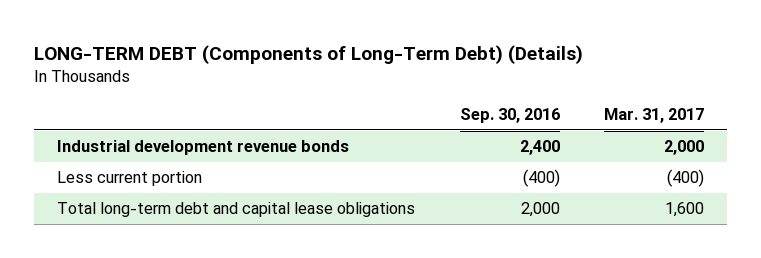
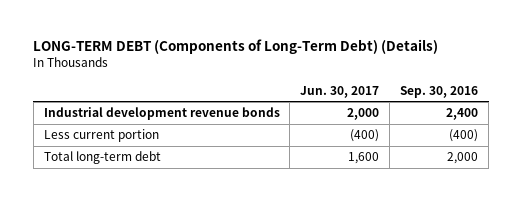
- | Sep. 30, 2016 | Mar. 31, 2017
+ | Jun. 30, 2017 | Sep. 30, 2016
- Total long-term debt and capital lease obligations | 2,000 | 1,600
+ Total long-term debt | 1,600 | 2,000

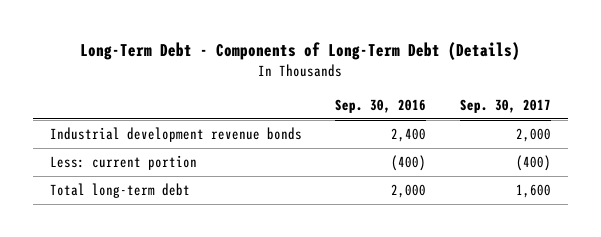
- LONG-TERM DEBT (Components of Long-Term Debt) (Details)
+ Long-Term Debt - Components of Long-Term Debt (Details)
- | Jun. 30, 2017 | Sep. 30, 2016
+ | Sep. 30, 2016 | Sep. 30, 2017
- Less current portion | (400) | (400)
+ Less: current portion | (400) | (400)

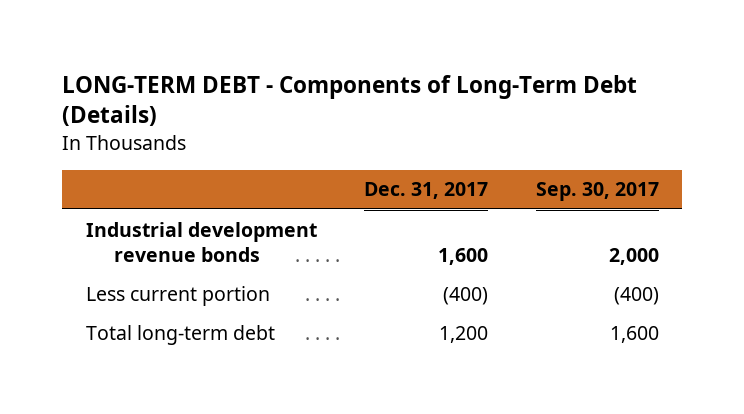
- Long-Term Debt - Components of Long-Term Debt (Details)
+ LONG-TERM DEBT - Components of Long-Term Debt (Details)
- | Sep. 30, 2016 | Sep. 30, 2017
+ | Dec. 31, 2017 | Sep. 30, 2017
- Less: current portion | (400) | (400)
+ Less current portion | (400) | (400)

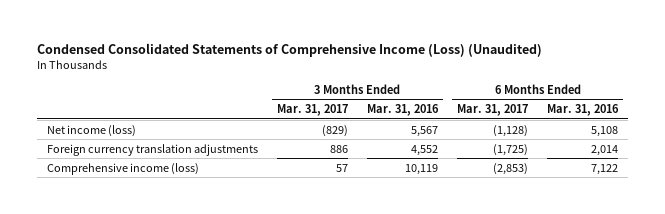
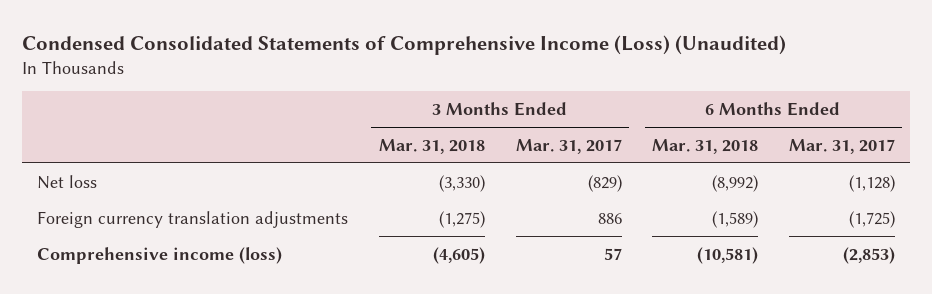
- | 3 Months Ended Mar. 31, 2017 | 3 Months Ended Mar. 31, 2016 | 6 Months Ended Mar. 31, 2017 | 6 Months Ended Mar. 31, 2016
+ | 3 Months Ended Mar. 31, 2018 | 3 Months Ended Mar. 31, 2017 | 6 Months Ended Mar. 31, 2018 | 6 Months Ended Mar. 31, 2017
- Net income (loss) | (829) | 5,567 | (1,128) | 5,108
+ Net loss | (3,330) | (829) | (8,992) | (1,128)

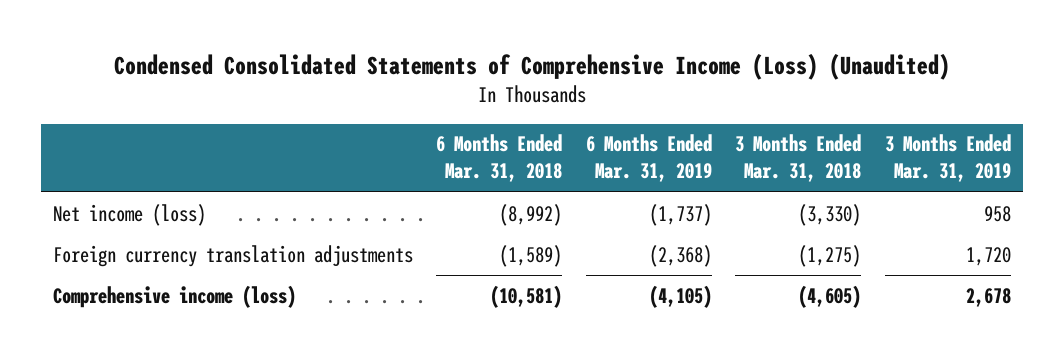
- | 3 Months Ended Mar. 31, 2018 | 3 Months Ended Mar. 31, 2017 | 6 Months Ended Mar. 31, 2018 | 6 Months Ended Mar. 31, 2017
+ | 6 Months Ended Mar. 31, 2018 | 6 Months Ended Mar. 31, 2019 | 3 Months Ended Mar. 31, 2018 | 3 Months Ended Mar. 31, 2019
- Net loss | (3,330) | (829) | (8,992) | (1,128)
+ Net income (loss) | (8,992) | (1,737) | (3,330) | 958

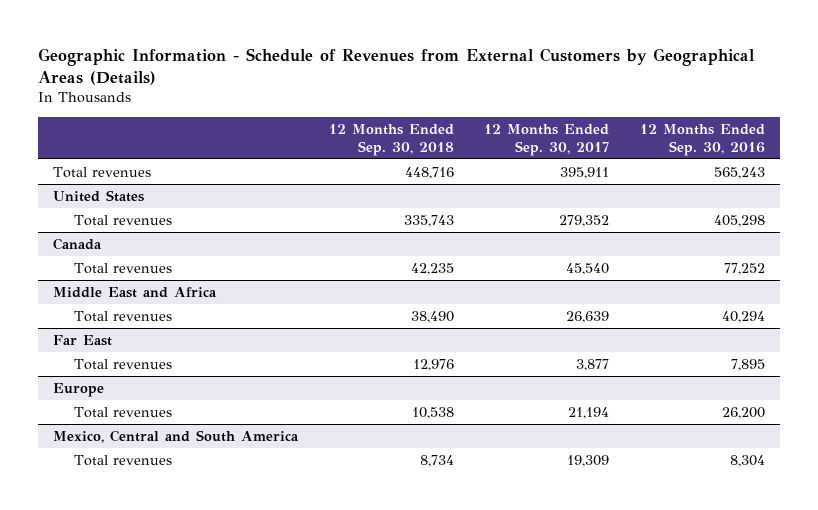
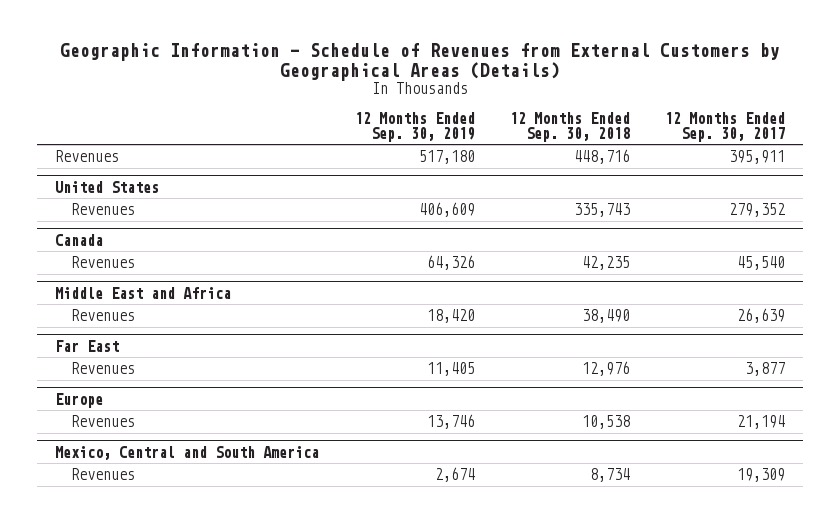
- | 12 Months Ended Sep. 30, 2018 | 12 Months Ended Sep. 30, 2017 | 12 Months Ended Sep. 30, 2016
+ | 12 Months Ended Sep. 30, 2019 | 12 Months Ended Sep. 30, 2018 | 12 Months Ended Sep. 30, 2017
- Total revenues | 448,716 | 395,911 | 565,243
+ Revenues | 517,180 | 448,716 | 395,911
@ United States
- Total revenues | 335,743 | 279,352 | 405,298
+ Revenues | 406,609 | 335,743 | 279,352
@ Canada
- Total revenues | 42,235 | 45,540 | 77,252
+ Revenues | 64,326 | 42,235 | 45,540
@ Middle East and Africa
- Total revenues | 38,490 | 26,639 | 40,294
+ Revenues | 18,420 | 38,490 | 26,639
@ Far East
- Total revenues | 12,976 | 3,877 | 7,895
+ Revenues | 11,405 | 12,976 | 3,877
@ Europe
- Total revenues | 10,538 | 21,194 | 26,200
+ Revenues | 13,746 | 10,538 | 21,194
@ Mexico, Central and South America
- Total revenues | 8,734 | 19,309 | 8,304
+ Revenues | 2,674 | 8,734 | 19,309

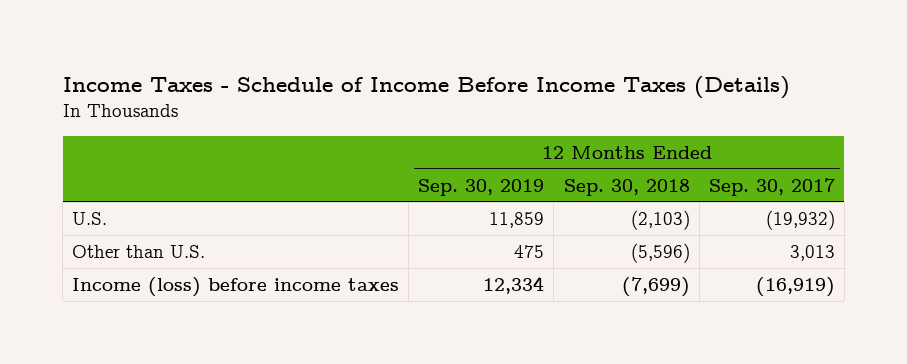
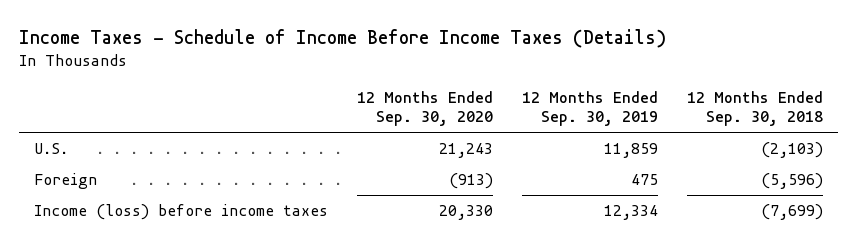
- | 12 Months Ended Sep. 30, 2019 | 12 Months Ended Sep. 30, 2018 | 12 Months Ended Sep. 30, 2017
+ | 12 Months Ended Sep. 30, 2020 | 12 Months Ended Sep. 30, 2019 | 12 Months Ended Sep. 30, 2018
- Other than U.S. | 475 | (5,596) | 3,013
+ Foreign | (913) | 475 | (5,596)

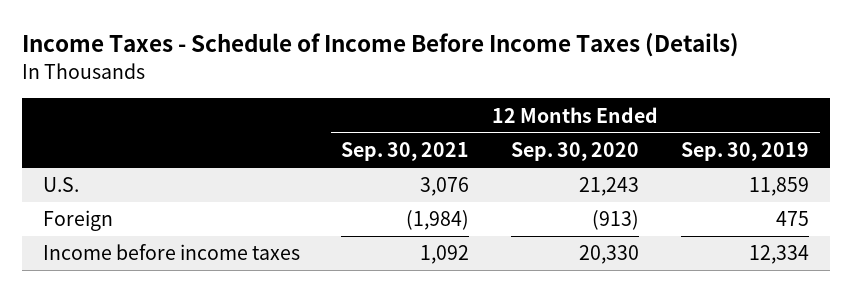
- | 12 Months Ended Sep. 30, 2020 | 12 Months Ended Sep. 30, 2019 | 12 Months Ended Sep. 30, 2018
+ | 12 Months Ended Sep. 30, 2021 | 12 Months Ended Sep. 30, 2020 | 12 Months Ended Sep. 30, 2019
- Income (loss) before income taxes | 20,330 | 12,334 | (7,699)
+ Income before income taxes | 1,092 | 20,330 | 12,334

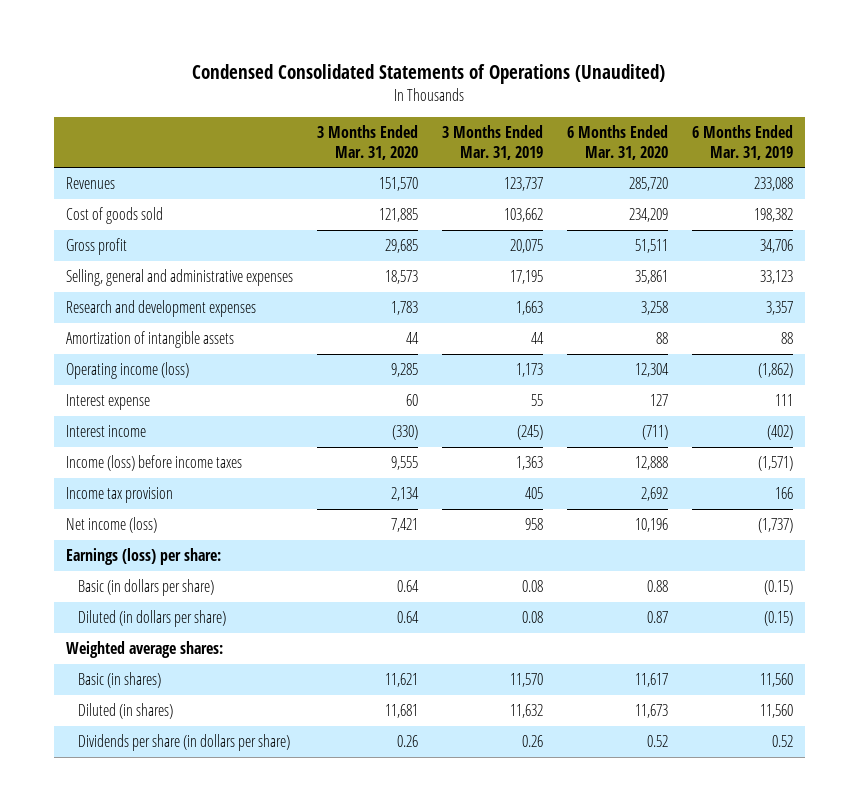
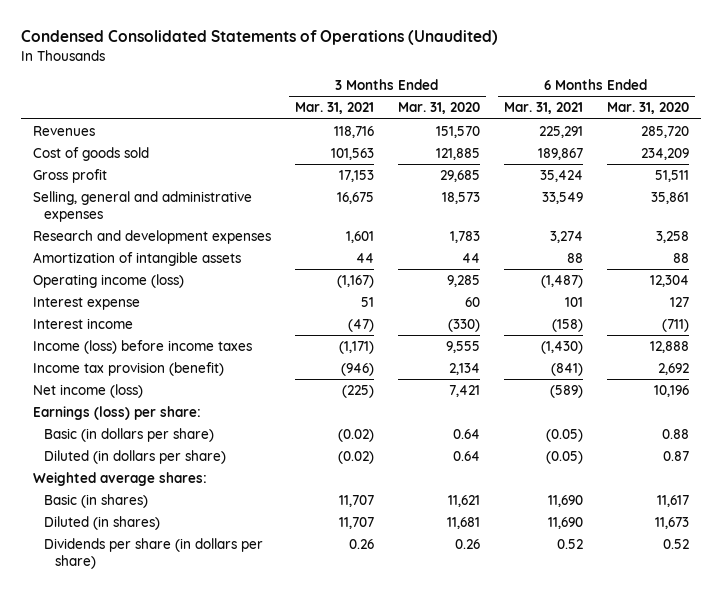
- | 3 Months Ended Mar. 31, 2020 | 3 Months Ended Mar. 31, 2019 | 6 Months Ended Mar. 31, 2020 | 6 Months Ended Mar. 31, 2019
+ | 3 Months Ended Mar. 31, 2021 | 3 Months Ended Mar. 31, 2020 | 6 Months Ended Mar. 31, 2021 | 6 Months Ended Mar. 31, 2020
- Income tax provision | 2,134 | 405 | 2,692 | 166
+ Income tax provision (benefit) | (946) | 2,134 | (841) | 2,692

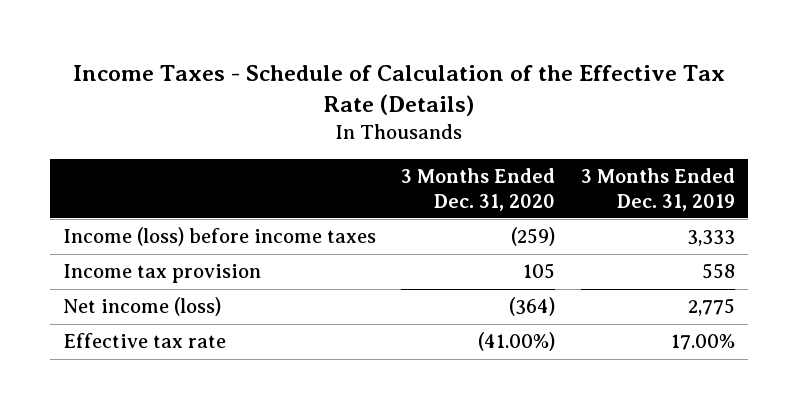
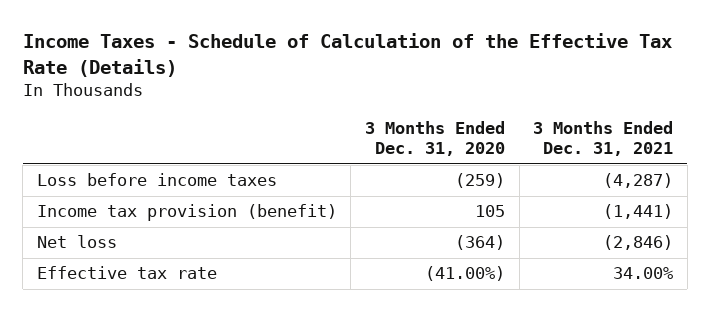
- | 3 Months Ended Dec. 31, 2020 | 3 Months Ended Dec. 31, 2019
+ | 3 Months Ended Dec. 31, 2020 | 3 Months Ended Dec. 31, 2021
- Income (loss) before income taxes | (259) | 3,333
- Income tax provision | 105 | 558
- Net income (loss) | (364) | 2,775
+ Loss before income taxes | (259) | (4,287)
+ Income tax provision (benefit) | 105 | (1,441)
+ Net loss | (364) | (2,846)

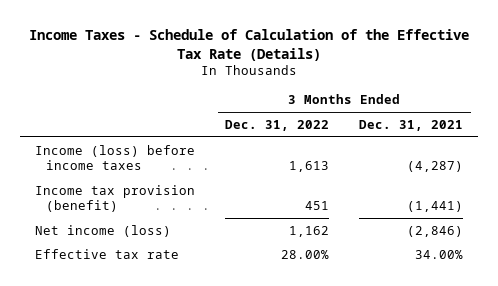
- | 3 Months Ended Dec. 31, 2020 | 3 Months Ended Dec. 31, 2021
+ | 3 Months Ended Dec. 31, 2022 | 3 Months Ended Dec. 31, 2021
- Loss before income taxes | (259) | (4,287)
+ Income (loss) before income taxes | 1,613 | (4,287)
- Net loss | (364) | (2,846)
+ Net income (loss) | 1,162 | (2,846)

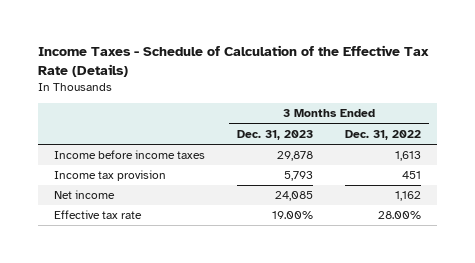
- | 3 Months Ended Dec. 31, 2022 | 3 Months Ended Dec. 31, 2021
+ | 3 Months Ended Dec. 31, 2023 | 3 Months Ended Dec. 31, 2022
- Income (loss) before income taxes | 1,613 | (4,287)
- Income tax provision (benefit) | 451 | (1,441)
- Net income (loss) | 1,162 | (2,846)
+ Income before income taxes | 29,878 | 1,613
+ Income tax provision | 5,793 | 451
+ Net income | 24,085 | 1,162

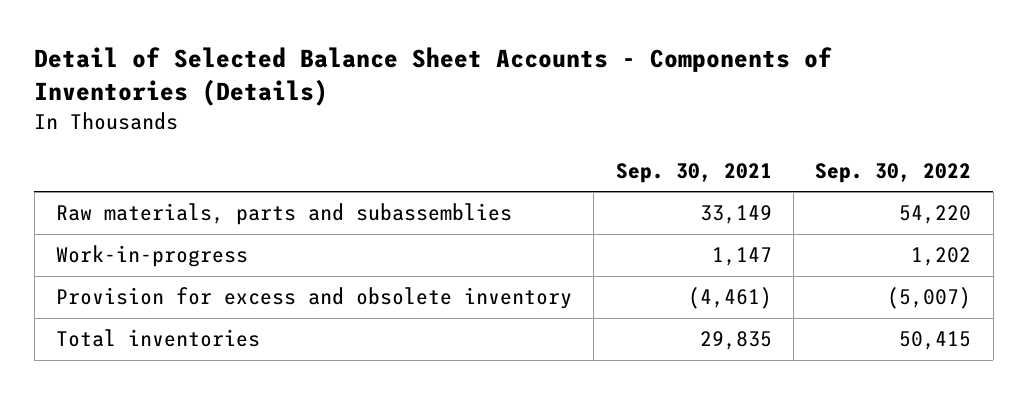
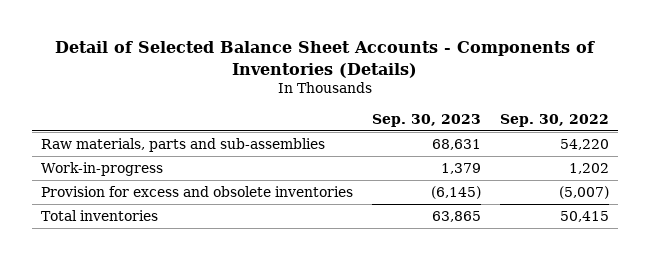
- | Sep. 30, 2021 | Sep. 30, 2022
+ | Sep. 30, 2023 | Sep. 30, 2022
- Raw materials, parts and subassemblies | 33,149 | 54,220
+ Raw materials, parts and sub-assemblies | 68,631 | 54,220
- Provision for excess and obsolete inventory | (4,461) | (5,007)
+ Provision for excess and obsolete inventories | (6,145) | (5,007)

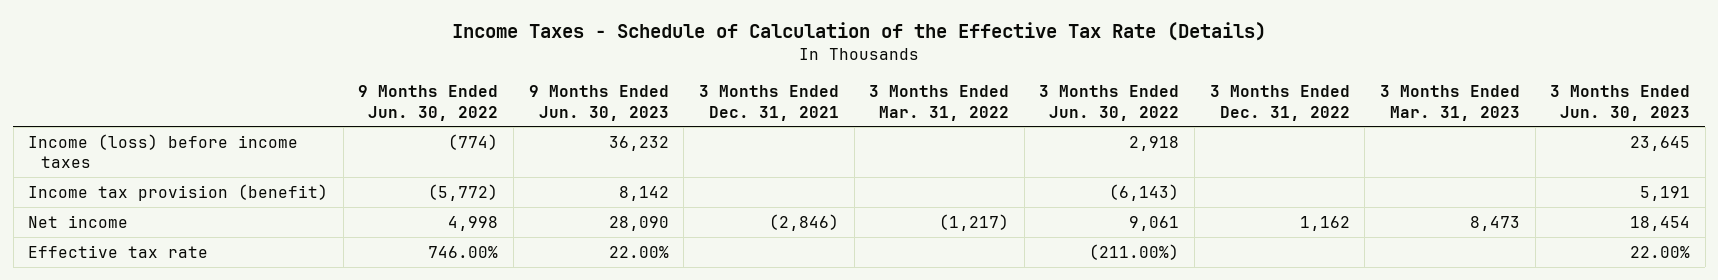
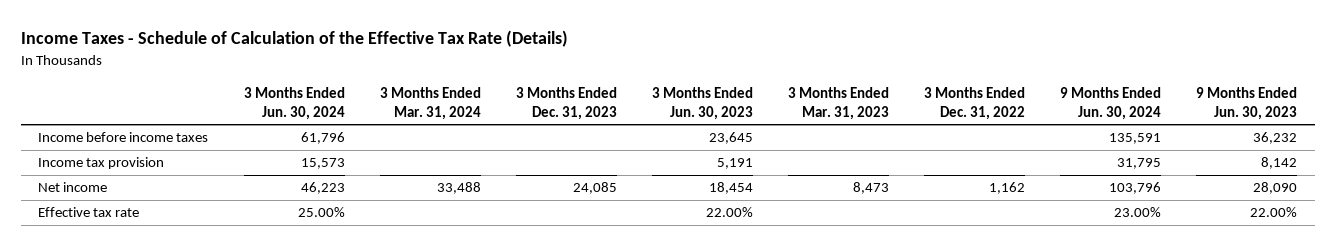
- | 9 Months Ended Jun. 30, 2022 | 9 Months Ended Jun. 30, 2023 | 3 Months Ended Dec. 31, 2021 | 3 Months Ended Mar. 31, 2022 | 3 Months Ended Jun. 30, 2022 | 3 Months Ended Dec. 31, 2022 | 3 Months Ended Mar. 31, 2023 | 3 Months Ended Jun. 30, 2023
+ | 3 Months Ended Jun. 30, 2024 | 3 Months Ended Mar. 31, 2024 | 3 Months Ended Dec. 31, 2023 | 3 Months Ended Jun. 30, 2023 | 3 Months Ended Mar. 31, 2023 | 3 Months Ended Dec. 31, 2022 | 9 Months Ended Jun. 30, 2024 | 9 Months Ended Jun. 30, 2023
- Income (loss) before income taxes | (774) | 36,232 | | | 2,918 | | | 23,645
- Income tax provision (benefit) | (5,772) | 8,142 | | | (6,143) | | | 5,191
+ Income before income taxes | 61,796 | | | 23,645 | | | 135,591 | 36,232
+ Income tax provision | 15,573 | | | 5,191 | | | 31,795 | 8,142

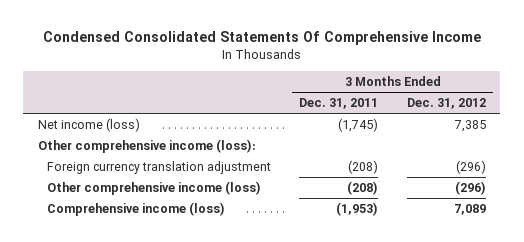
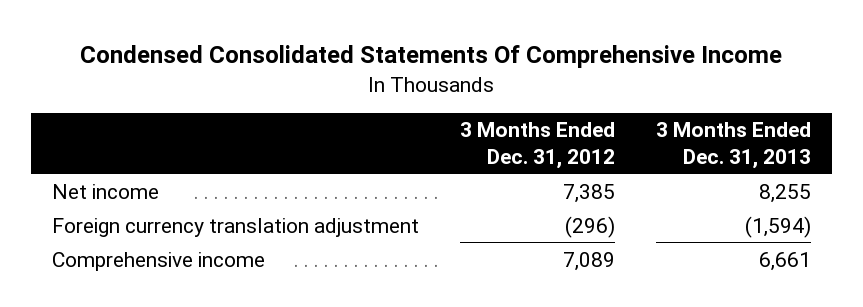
- | 3 Months Ended Dec. 31, 2011 | 3 Months Ended Dec. 31, 2012
+ | 3 Months Ended Dec. 31, 2012 | 3 Months Ended Dec. 31, 2013
- Net income (loss) | (1,745) | 7,385
- Other comprehensive income (loss):
+ Net income | 7,385 | 8,255
- Other comprehensive income (loss) | (208) | (296)
- Comprehensive income (loss) | (1,953) | 7,089
+ Comprehensive income | 7,089 | 6,661

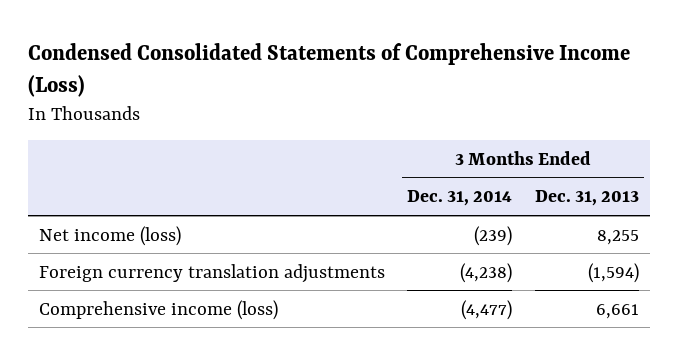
- Condensed Consolidated Statements Of Comprehensive Income
+ Condensed Consolidated Statements of Comprehensive Income (Loss)
- | 3 Months Ended Dec. 31, 2012 | 3 Months Ended Dec. 31, 2013
+ | 3 Months Ended Dec. 31, 2014 | 3 Months Ended Dec. 31, 2013
- Net income | 7,385 | 8,255
- Foreign currency translation adjustment | (296) | (1,594)
- Comprehensive income | 7,089 | 6,661
+ Net income (loss) | (239) | 8,255
+ Foreign currency translation adjustments | (4,238) | (1,594)
+ Comprehensive income (loss) | (4,477) | 6,661

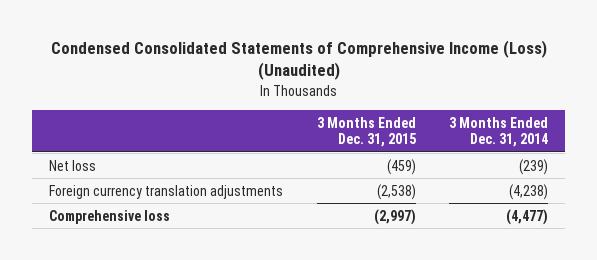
- Condensed Consolidated Statements of Comprehensive Income (Loss)
+ Condensed Consolidated Statements of Comprehensive Income (Loss) (Unaudited)
- | 3 Months Ended Dec. 31, 2014 | 3 Months Ended Dec. 31, 2013
+ | 3 Months Ended Dec. 31, 2015 | 3 Months Ended Dec. 31, 2014
- Net income (loss) | (239) | 8,255
+ Net loss | (459) | (239)
- Comprehensive income (loss) | (4,477) | 6,661
+ Comprehensive loss | (2,997) | (4,477)

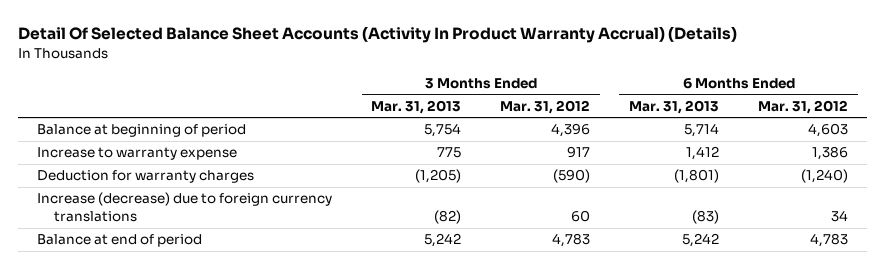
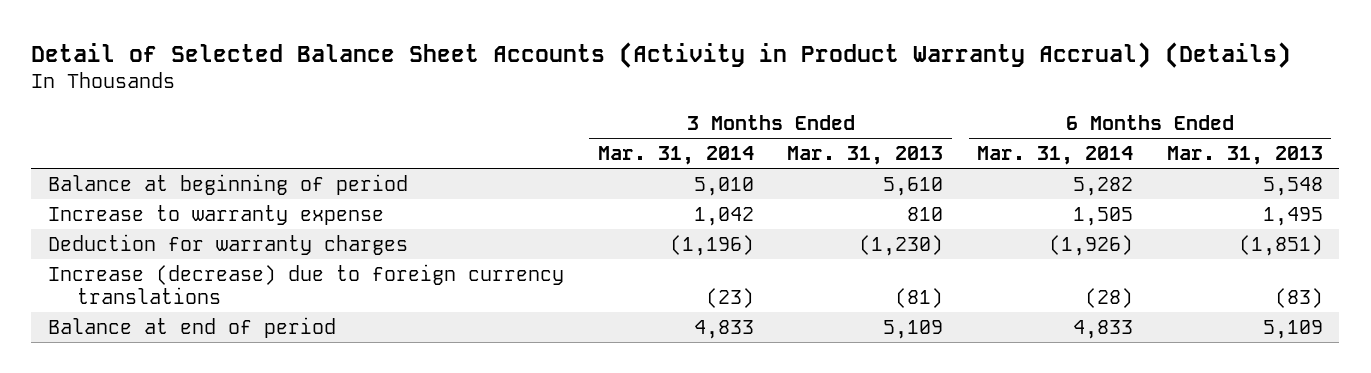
- Detail Of Selected Balance Sheet Accounts (Activity In Product Warranty Accrual) (Details)
+ Detail of Selected Balance Sheet Accounts (Activity in Product Warranty Accrual) (Details)
- | 3 Months Ended Mar. 31, 2013 | 3 Months Ended Mar. 31, 2012 | 6 Months Ended Mar. 31, 2013 | 6 Months Ended Mar. 31, 2012
+ | 3 Months Ended Mar. 31, 2014 | 3 Months Ended Mar. 31, 2013 | 6 Months Ended Mar. 31, 2014 | 6 Months Ended Mar. 31, 2013
- Balance at beginning of period | 5,754 | 4,396 | 5,714 | 4,603
- Increase to warranty expense | 775 | 917 | 1,412 | 1,386
- Deduction for warranty charges | (1,205) | (590) | (1,801) | (1,240)
- Increase (decrease) due to foreign currency translations | (82) | 60 | (83) | 34
- Balance at end of period | 5,242 | 4,783 | 5,242 | 4,783
+ Balance at beginning of period | 5,010 | 5,610 | 5,282 | 5,548
+ Increase to warranty expense | 1,042 | 810 | 1,505 | 1,495
+ Deduction for warranty charges | (1,196) | (1,230) | (1,926) | (1,851)
+ Increase (decrease) due to foreign currency translations | (23) | (81) | (28) | (83)
+ Balance at end of period | 4,833 | 5,109 | 4,833 | 5,109

